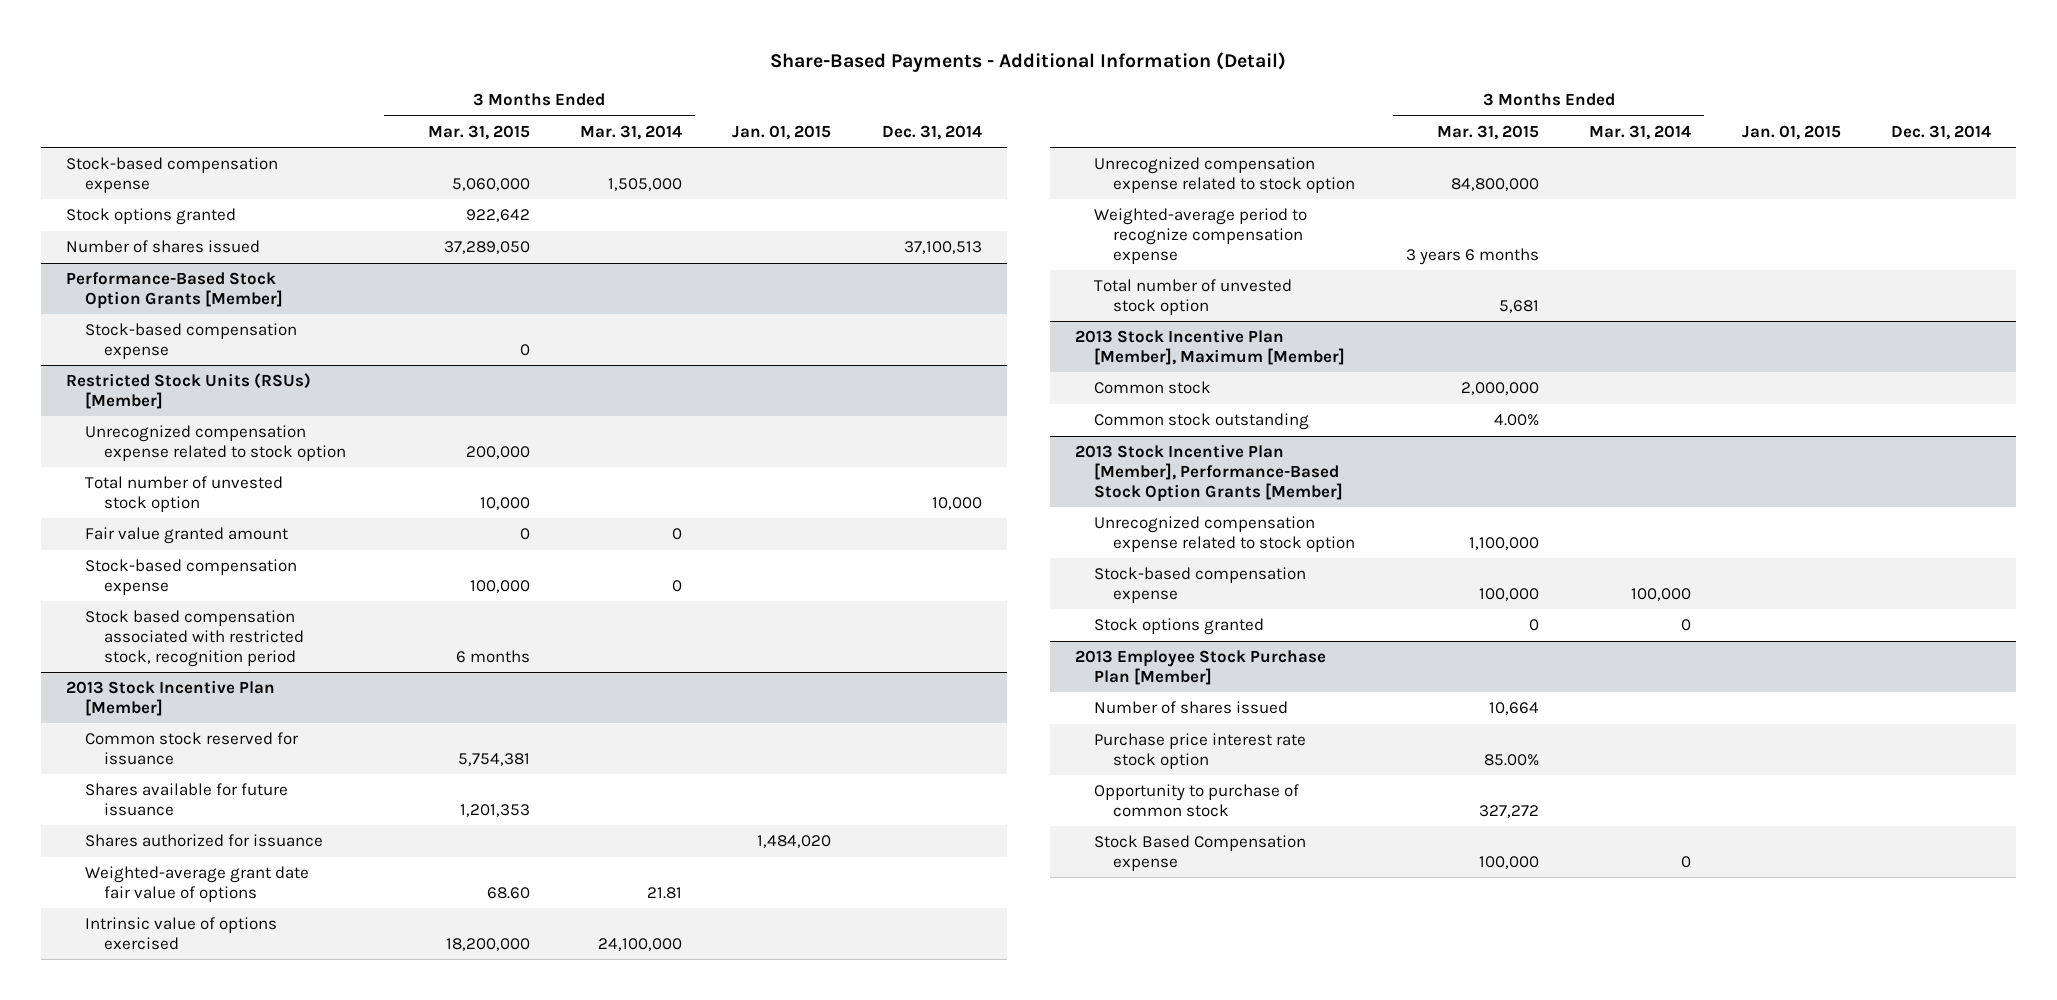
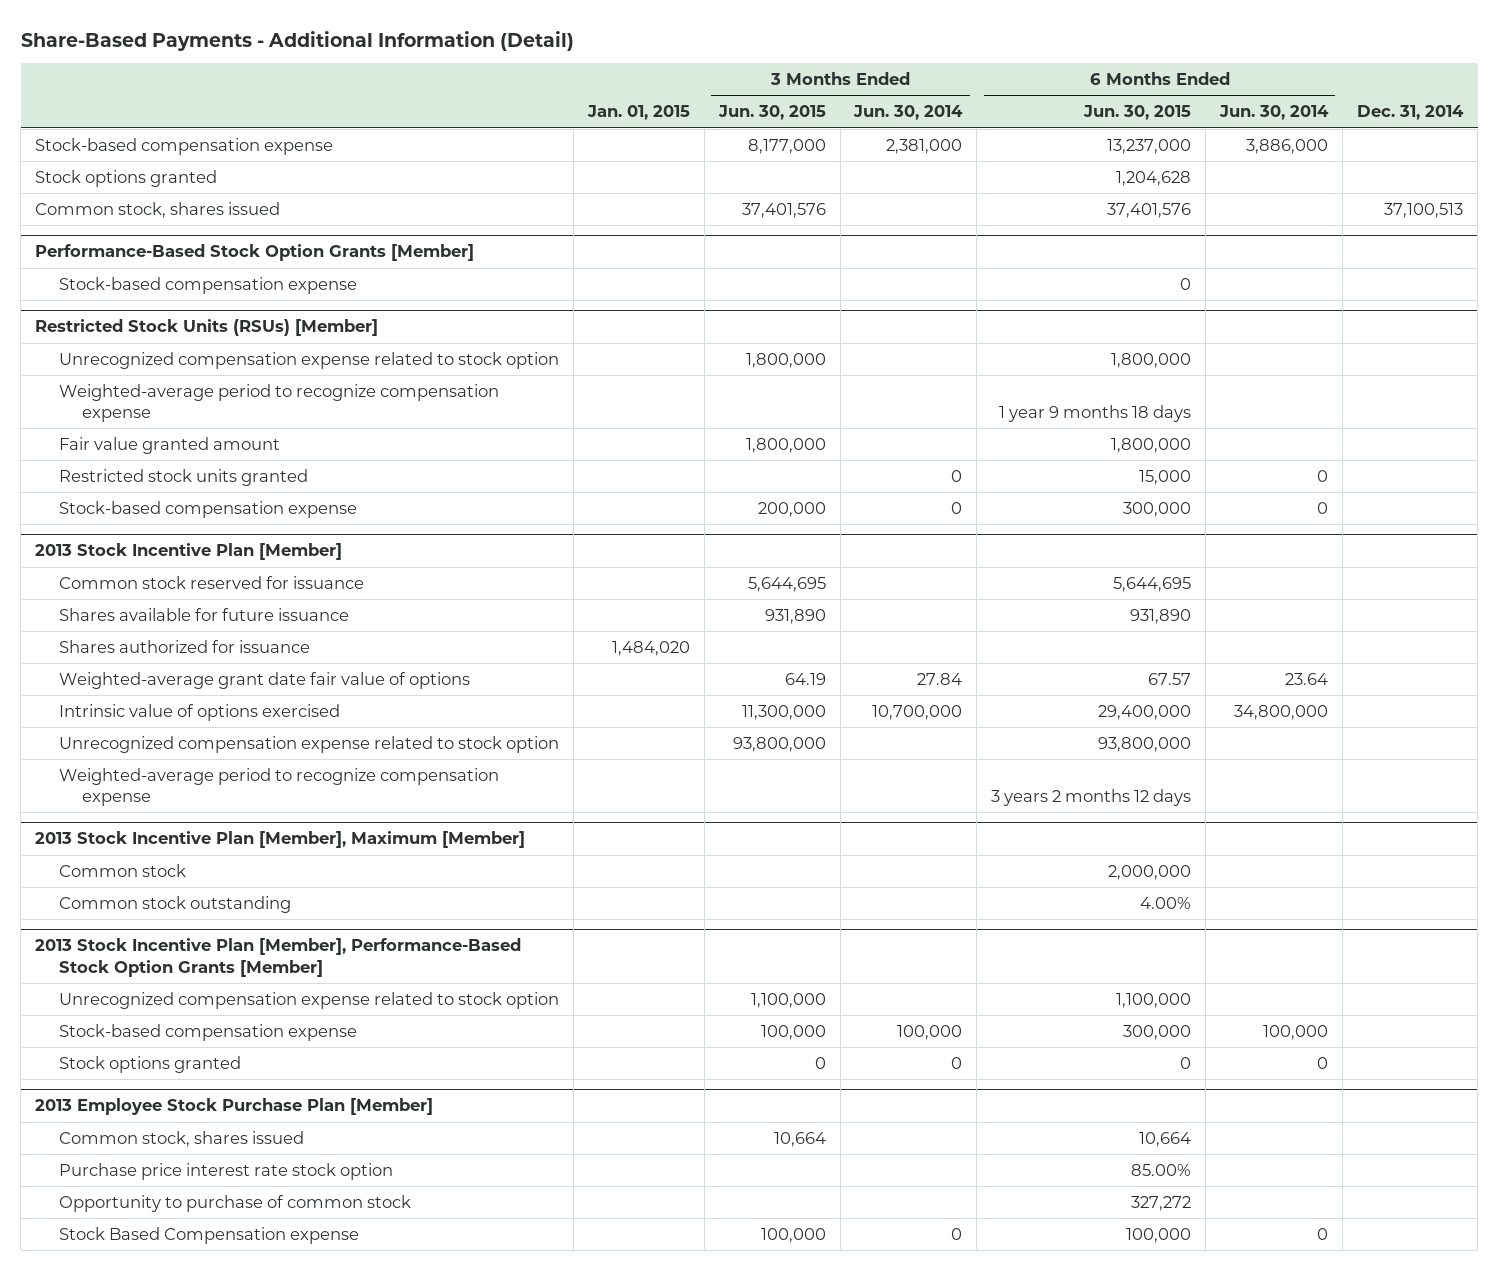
- | 3 Months Ended Mar. 31, 2015 | 3 Months Ended Mar. 31, 2014 | Jan. 01, 2015 | Dec. 31, 2014
+ | Jan. 01, 2015 | 3 Months Ended Jun. 30, 2015 | 3 Months Ended Jun. 30, 2014 | 6 Months Ended Jun. 30, 2015 | 6 Months Ended Jun. 30, 2014 | Dec. 31, 2014
- Number of shares issued | 37,289,050 | | | 37,100,513
+ Common stock, shares issued | | 37,401,576 | | 37,401,576 | | 37,100,513
@ Restricted Stock Units (RSUs) [Member]
- Total number of unvested stock option | 10,000 | | | 10,000
+ Weighted-average period to recognize compensation expense | | | | 1 year 9 months 18 days | |
+ Restricted stock units granted | | | 0 | 15,000 | 0 |
- Stock based compensation associated with restricted stock, recognition period | 6 months | | |
@ 2013 Stock Incentive Plan [Member]
- Total number of unvested stock option | 5,681 | | |
@ 2013 Employee Stock Purchase Plan [Member]
- Number of shares issued | 10,664 | | |
+ Common stock, shares issued | | 10,664 | | 10,664 | |

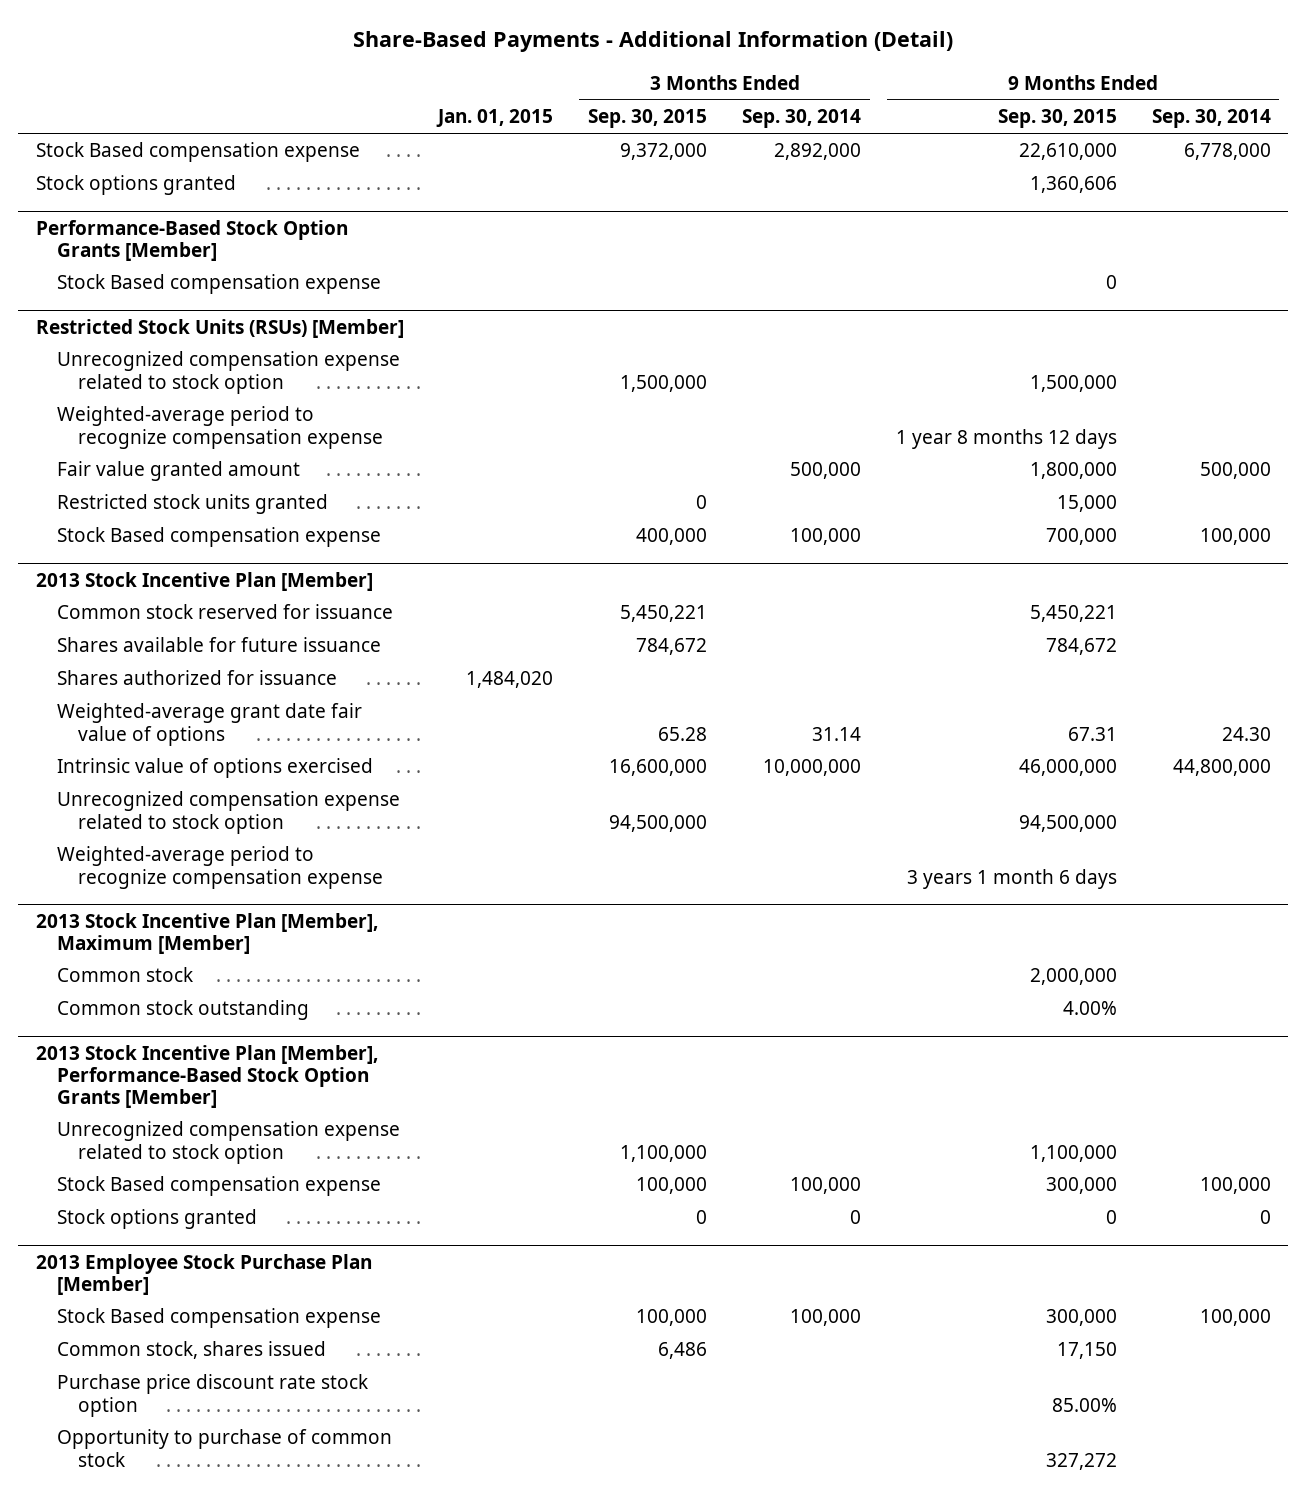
- | Jan. 01, 2015 | 3 Months Ended Jun. 30, 2015 | 3 Months Ended Jun. 30, 2014 | 6 Months Ended Jun. 30, 2015 | 6 Months Ended Jun. 30, 2014 | Dec. 31, 2014
+ | Jan. 01, 2015 | 3 Months Ended Sep. 30, 2015 | 3 Months Ended Sep. 30, 2014 | 9 Months Ended Sep. 30, 2015 | 9 Months Ended Sep. 30, 2014
- Stock-based compensation expense | | 8,177,000 | 2,381,000 | 13,237,000 | 3,886,000 |
+ Stock Based compensation expense | | 9,372,000 | 2,892,000 | 22,610,000 | 6,778,000
- Common stock, shares issued | | 37,401,576 | | 37,401,576 | | 37,100,513
@ Performance-Based Stock Option Grants [Member]
- Stock-based compensation expense | | | | 0 | |
+ Stock Based compensation expense | | | | 0 |
@ Restricted Stock Units (RSUs) [Member]
- Stock-based compensation expense | | 200,000 | 0 | 300,000 | 0 |
+ Stock Based compensation expense | | 400,000 | 100,000 | 700,000 | 100,000
@ 2013 Stock Incentive Plan [Member], Performance-Based Stock Option Grants [Member]
- Stock-based compensation expense | | 100,000 | 100,000 | 300,000 | 100,000 |
+ Stock Based compensation expense | | 100,000 | 100,000 | 300,000 | 100,000
@ 2013 Employee Stock Purchase Plan [Member]
+ Stock Based compensation expense | | 100,000 | 100,000 | 300,000 | 100,000
- Purchase price interest rate stock option | | | | 85.00% | |
+ Purchase price discount rate stock option | | | | 85.00% |
- Stock Based Compensation expense | | 100,000 | 0 | 100,000 | 0 |

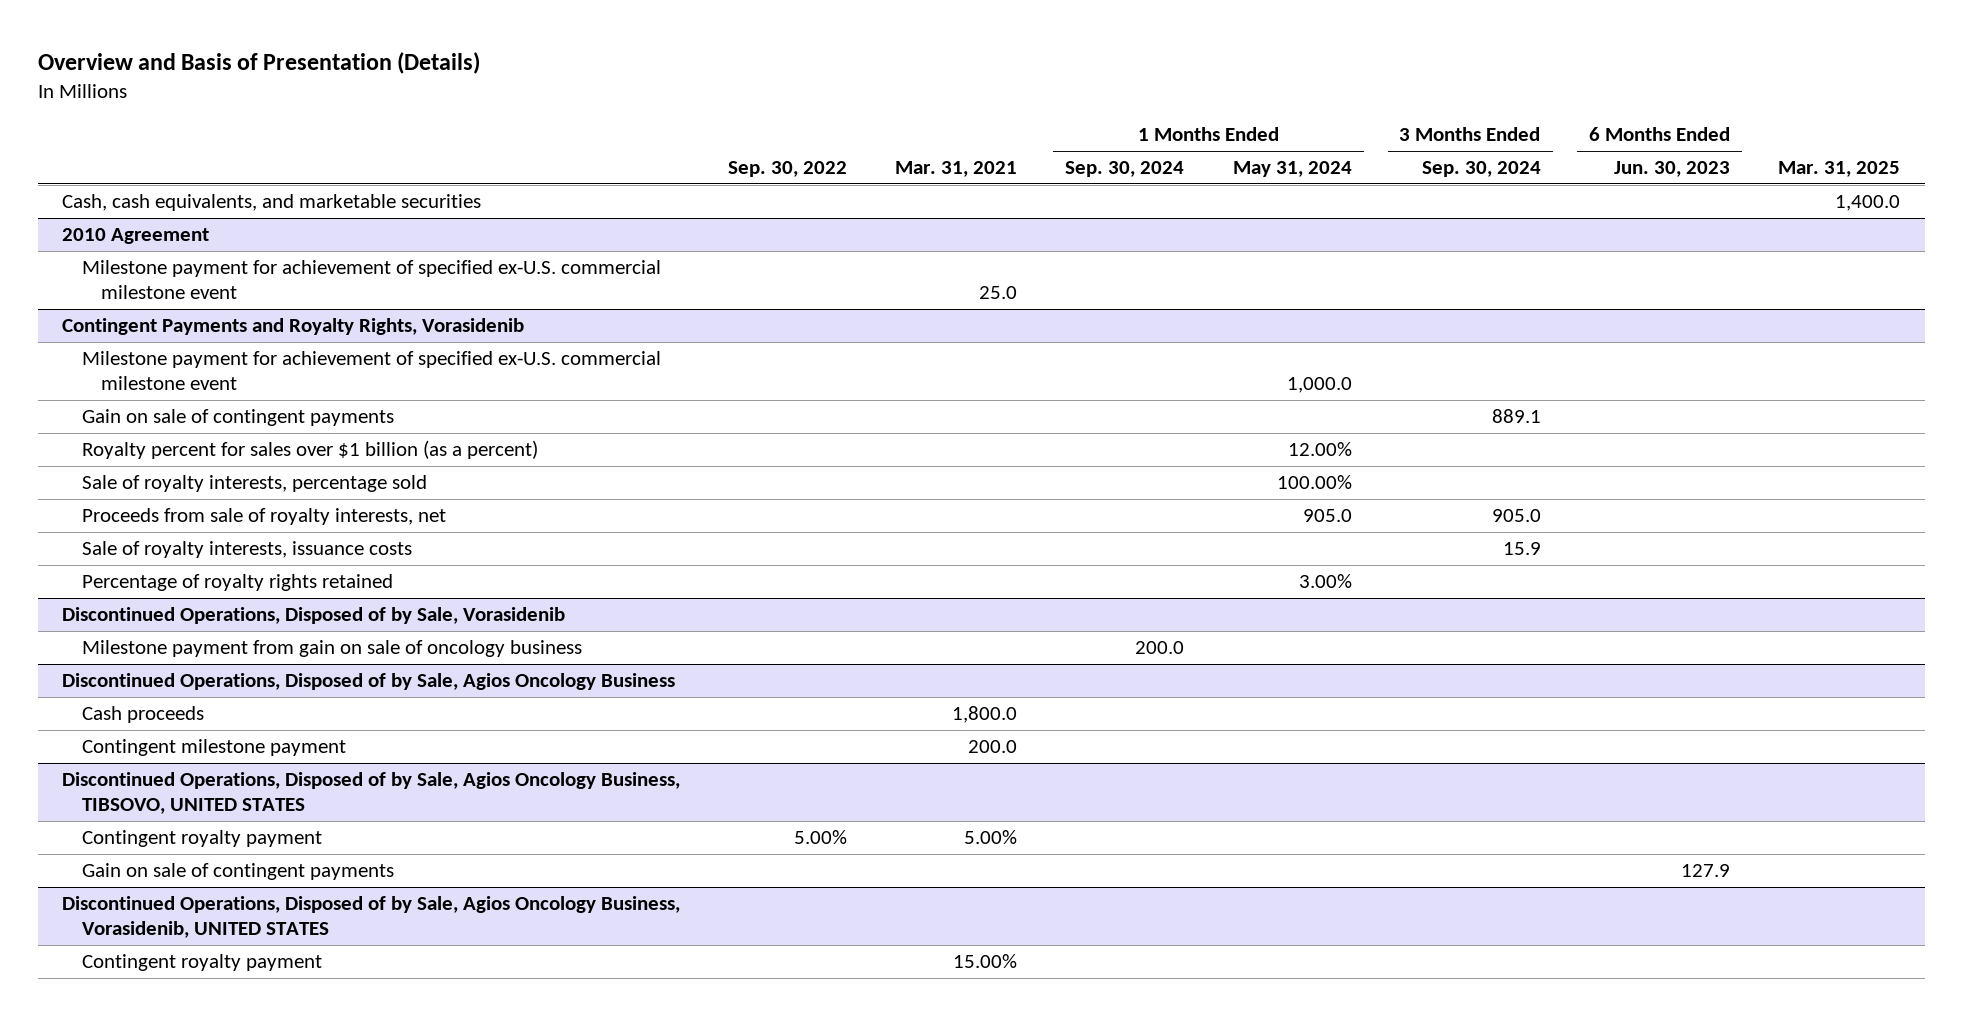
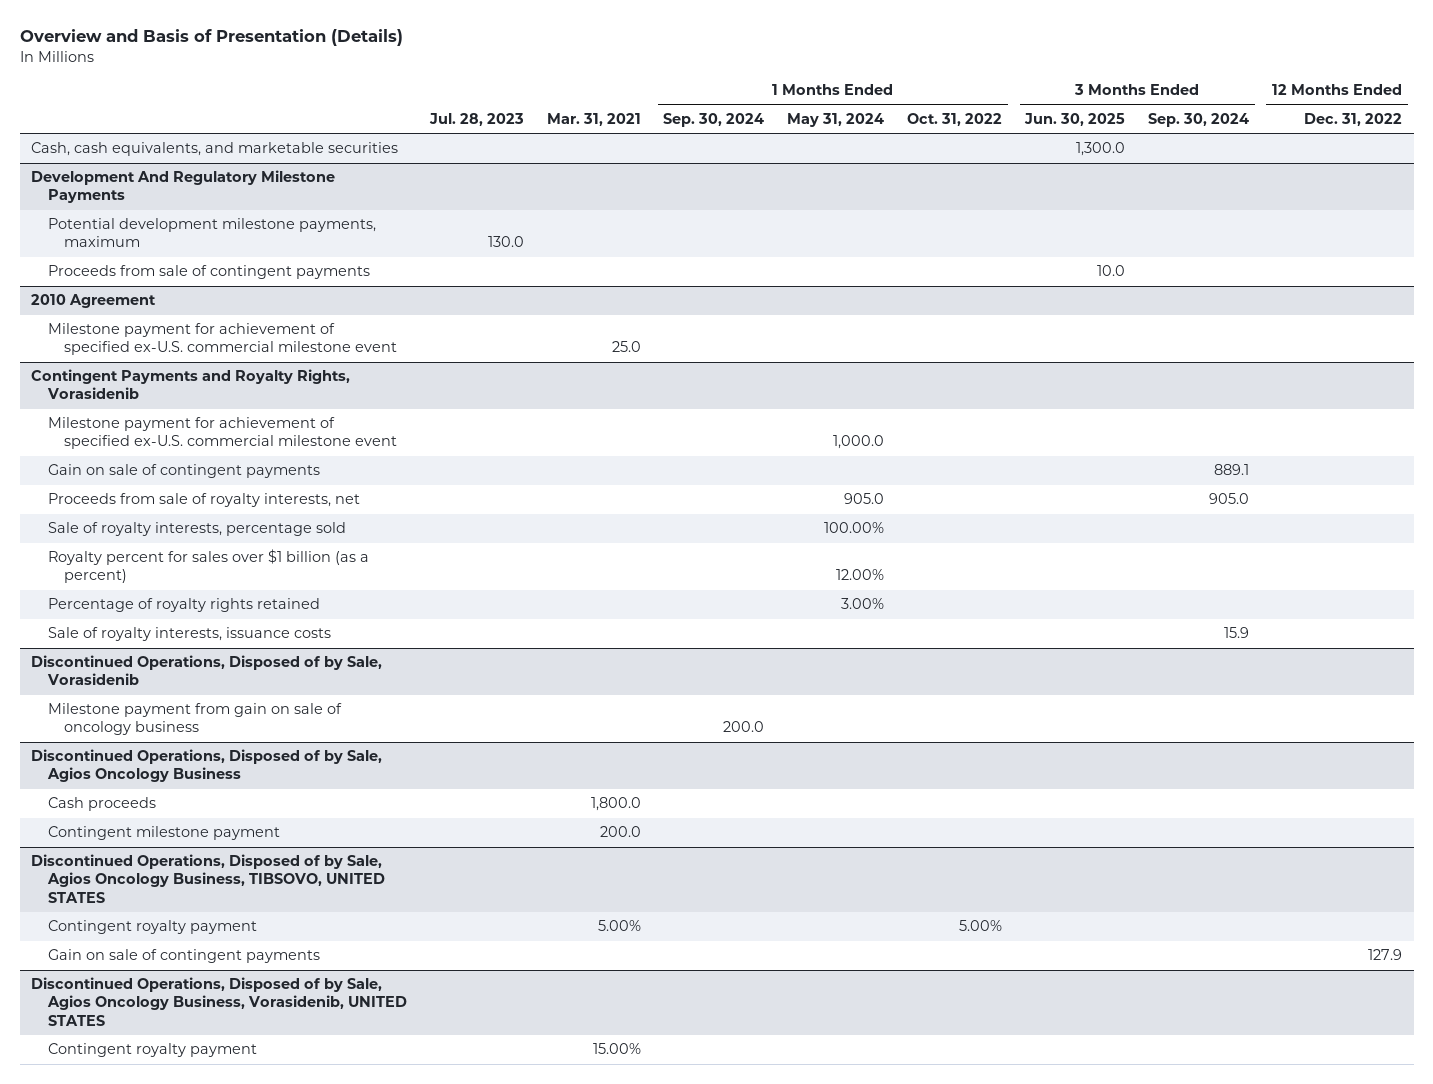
- | Sep. 30, 2022 | Mar. 31, 2021 | 1 Months Ended Sep. 30, 2024 | 1 Months Ended May 31, 2024 | 3 Months Ended Sep. 30, 2024 | 6 Months Ended Jun. 30, 2023 | Mar. 31, 2025
+ | Jul. 28, 2023 | Mar. 31, 2021 | 1 Months Ended Sep. 30, 2024 | 1 Months Ended May 31, 2024 | 1 Months Ended Oct. 31, 2022 | 3 Months Ended Jun. 30, 2025 | 3 Months Ended Sep. 30, 2024 | 12 Months Ended Dec. 31, 2022
+ Development And Regulatory Milestone Payments
+ Potential development milestone payments, maximum | 130.0 | | | | | | |
+ Proceeds from sale of contingent payments | | | | | | 10.0 | |
@ Contingent Payments and Royalty Rights, Vorasidenib
moved down: Sale of royalty interests, percentage sold | | | | 100.00% | | | |
moved down: Royalty percent for sales over $1 billion (as a percent) | | | | 12.00% | | | |
moved down: Sale of royalty interests, issuance costs | | | | | | | 15.9 |

